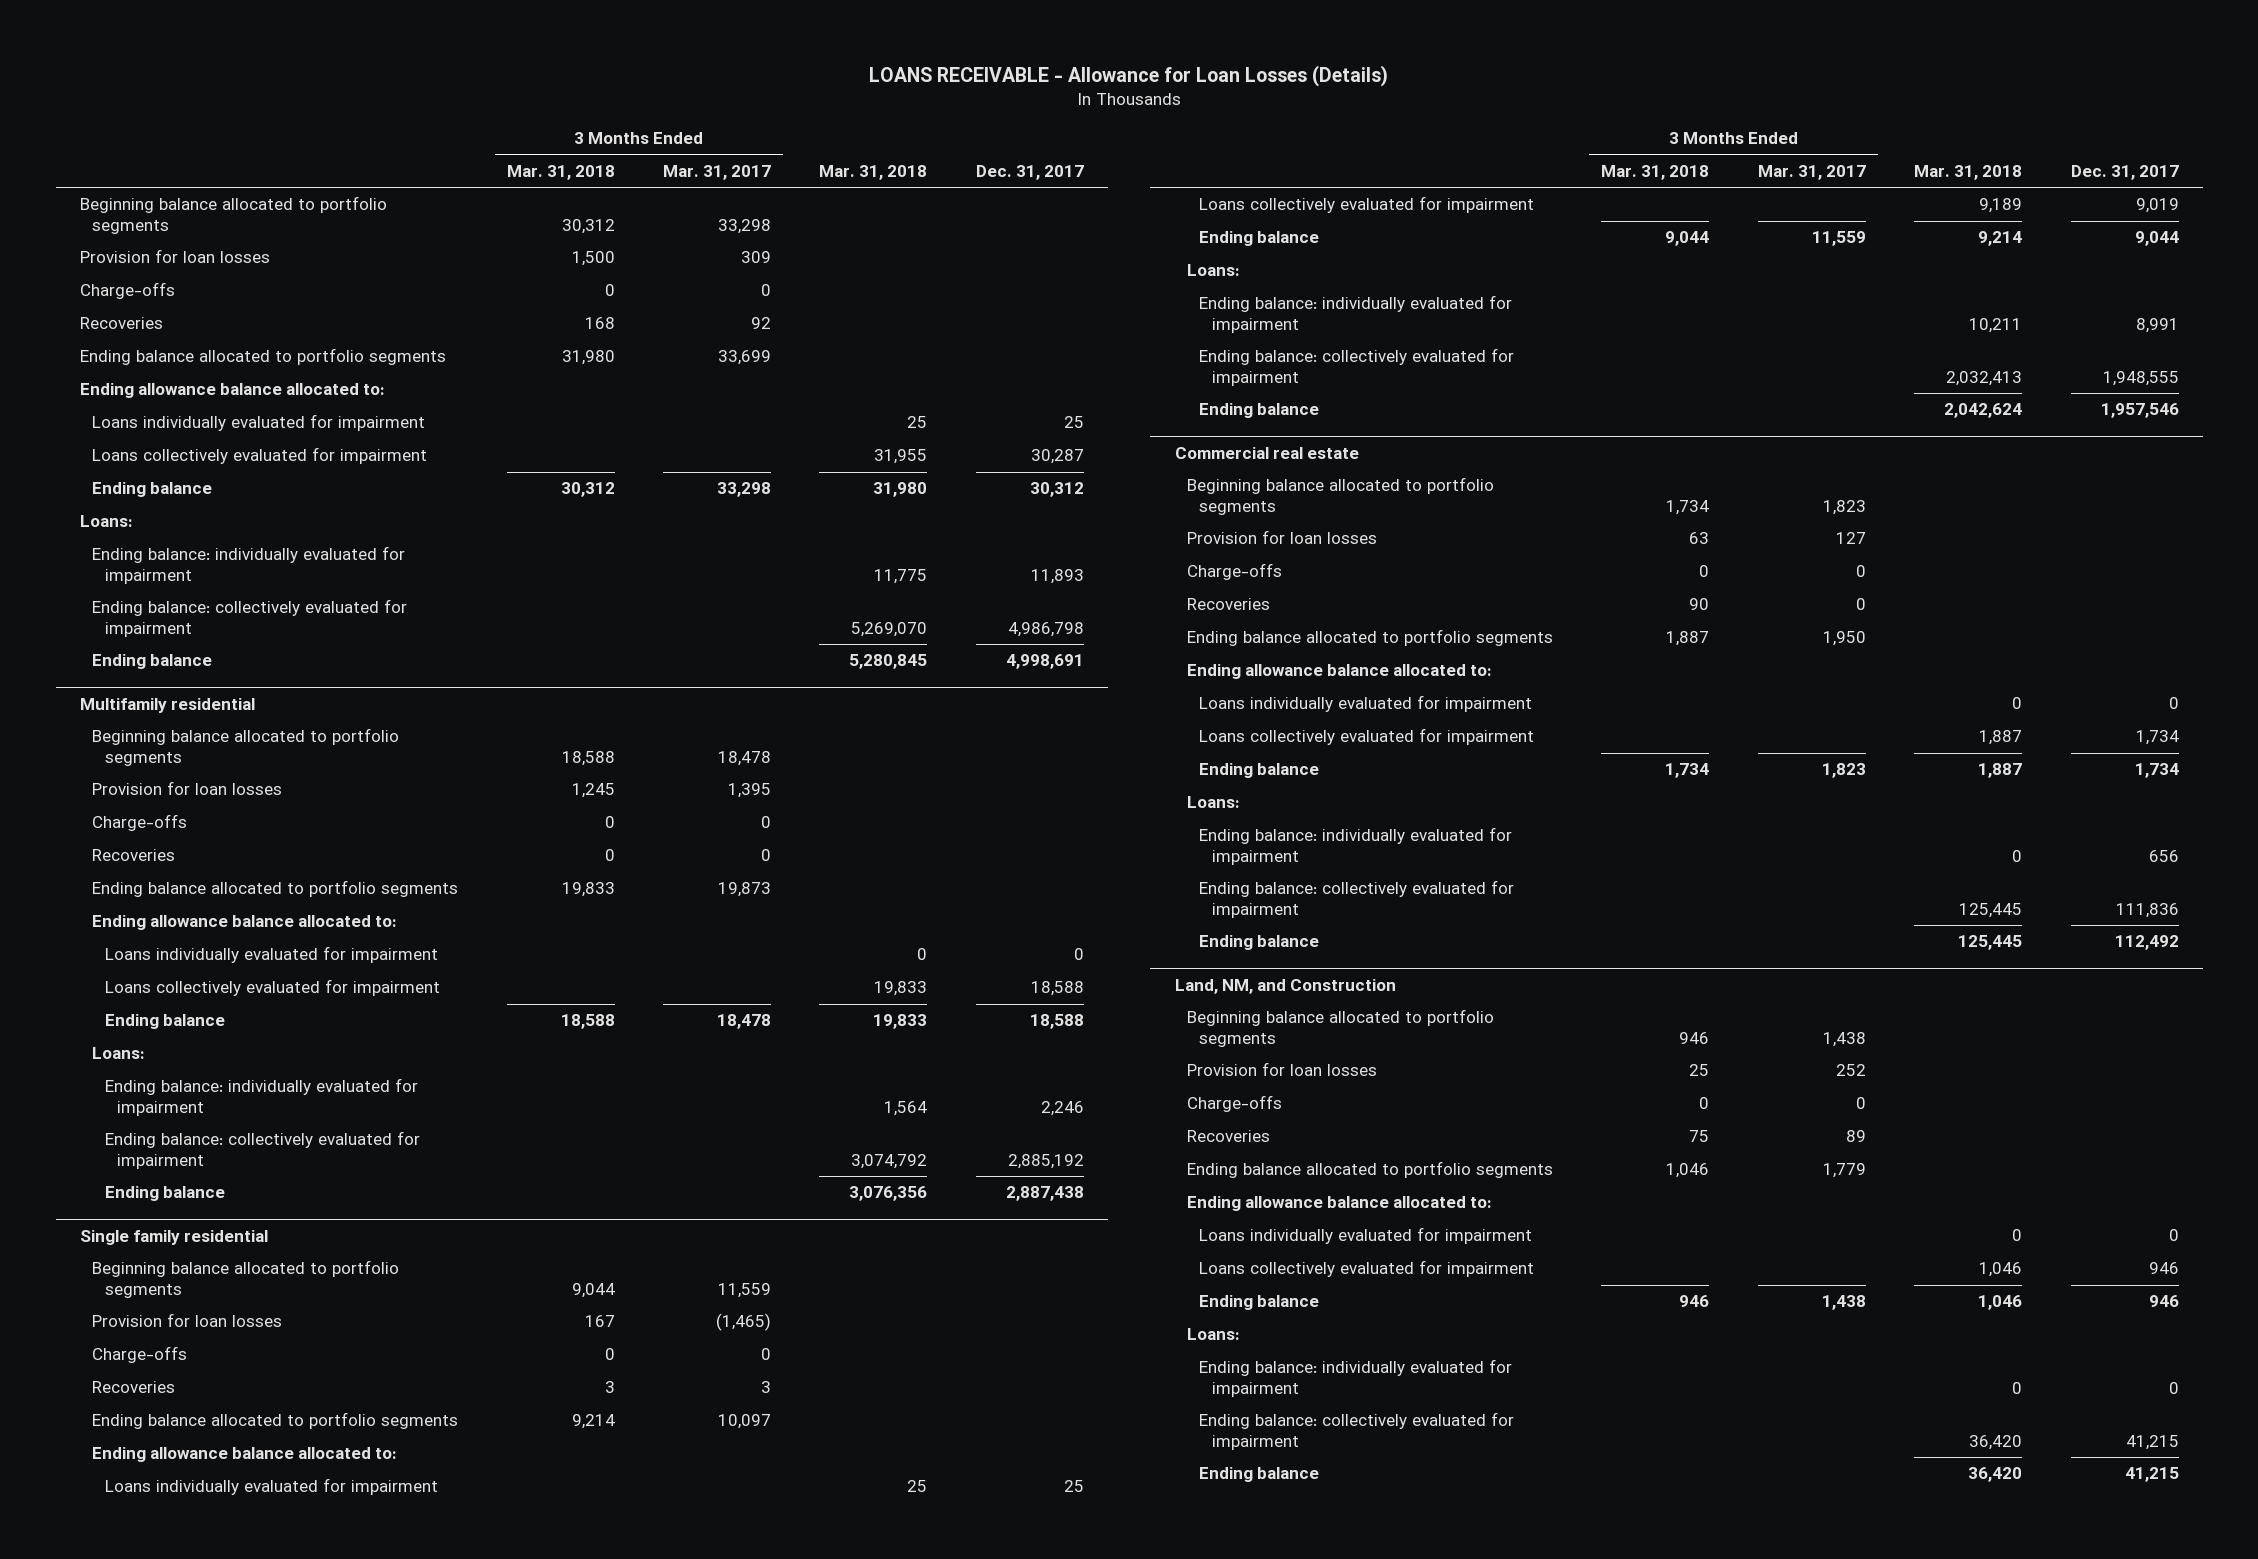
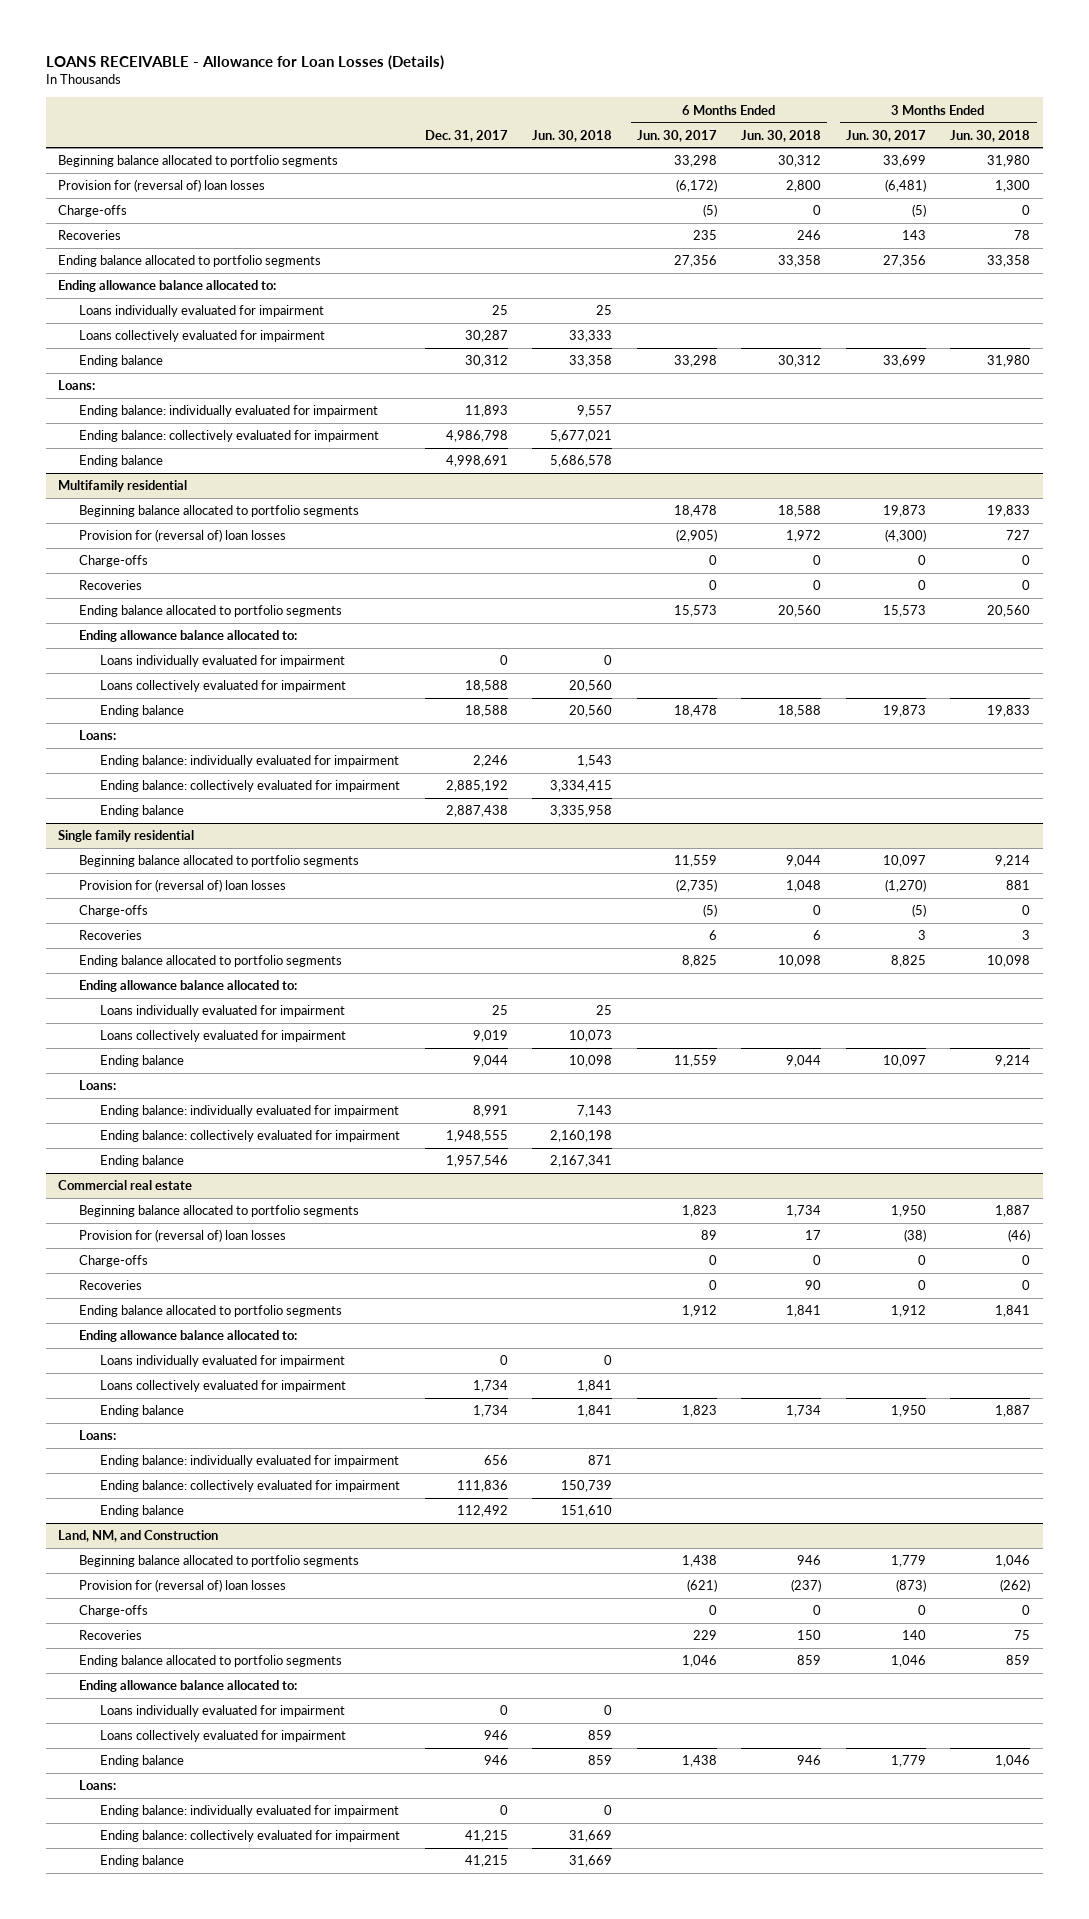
- | 3 Months Ended Mar. 31, 2018 | 3 Months Ended Mar. 31, 2017 | Mar. 31, 2018 | Dec. 31, 2017
+ | Dec. 31, 2017 | Jun. 30, 2018 | 6 Months Ended Jun. 30, 2017 | 6 Months Ended Jun. 30, 2018 | 3 Months Ended Jun. 30, 2017 | 3 Months Ended Jun. 30, 2018
- Provision for loan losses | 1,500 | 309 | |
+ Provision for (reversal of) loan losses | | | (6,172) | 2,800 | (6,481) | 1,300
@ Multifamily residential
- Provision for loan losses | 1,245 | 1,395 | |
+ Provision for (reversal of) loan losses | | | (2,905) | 1,972 | (4,300) | 727
@ Single family residential
- Provision for loan losses | 167 | (1,465) | |
+ Provision for (reversal of) loan losses | | | (2,735) | 1,048 | (1,270) | 881
@ Commercial real estate
- Provision for loan losses | 63 | 127 | |
+ Provision for (reversal of) loan losses | | | 89 | 17 | (38) | (46)
@ Land, NM, and Construction
- Provision for loan losses | 25 | 252 | |
+ Provision for (reversal of) loan losses | | | (621) | (237) | (873) | (262)

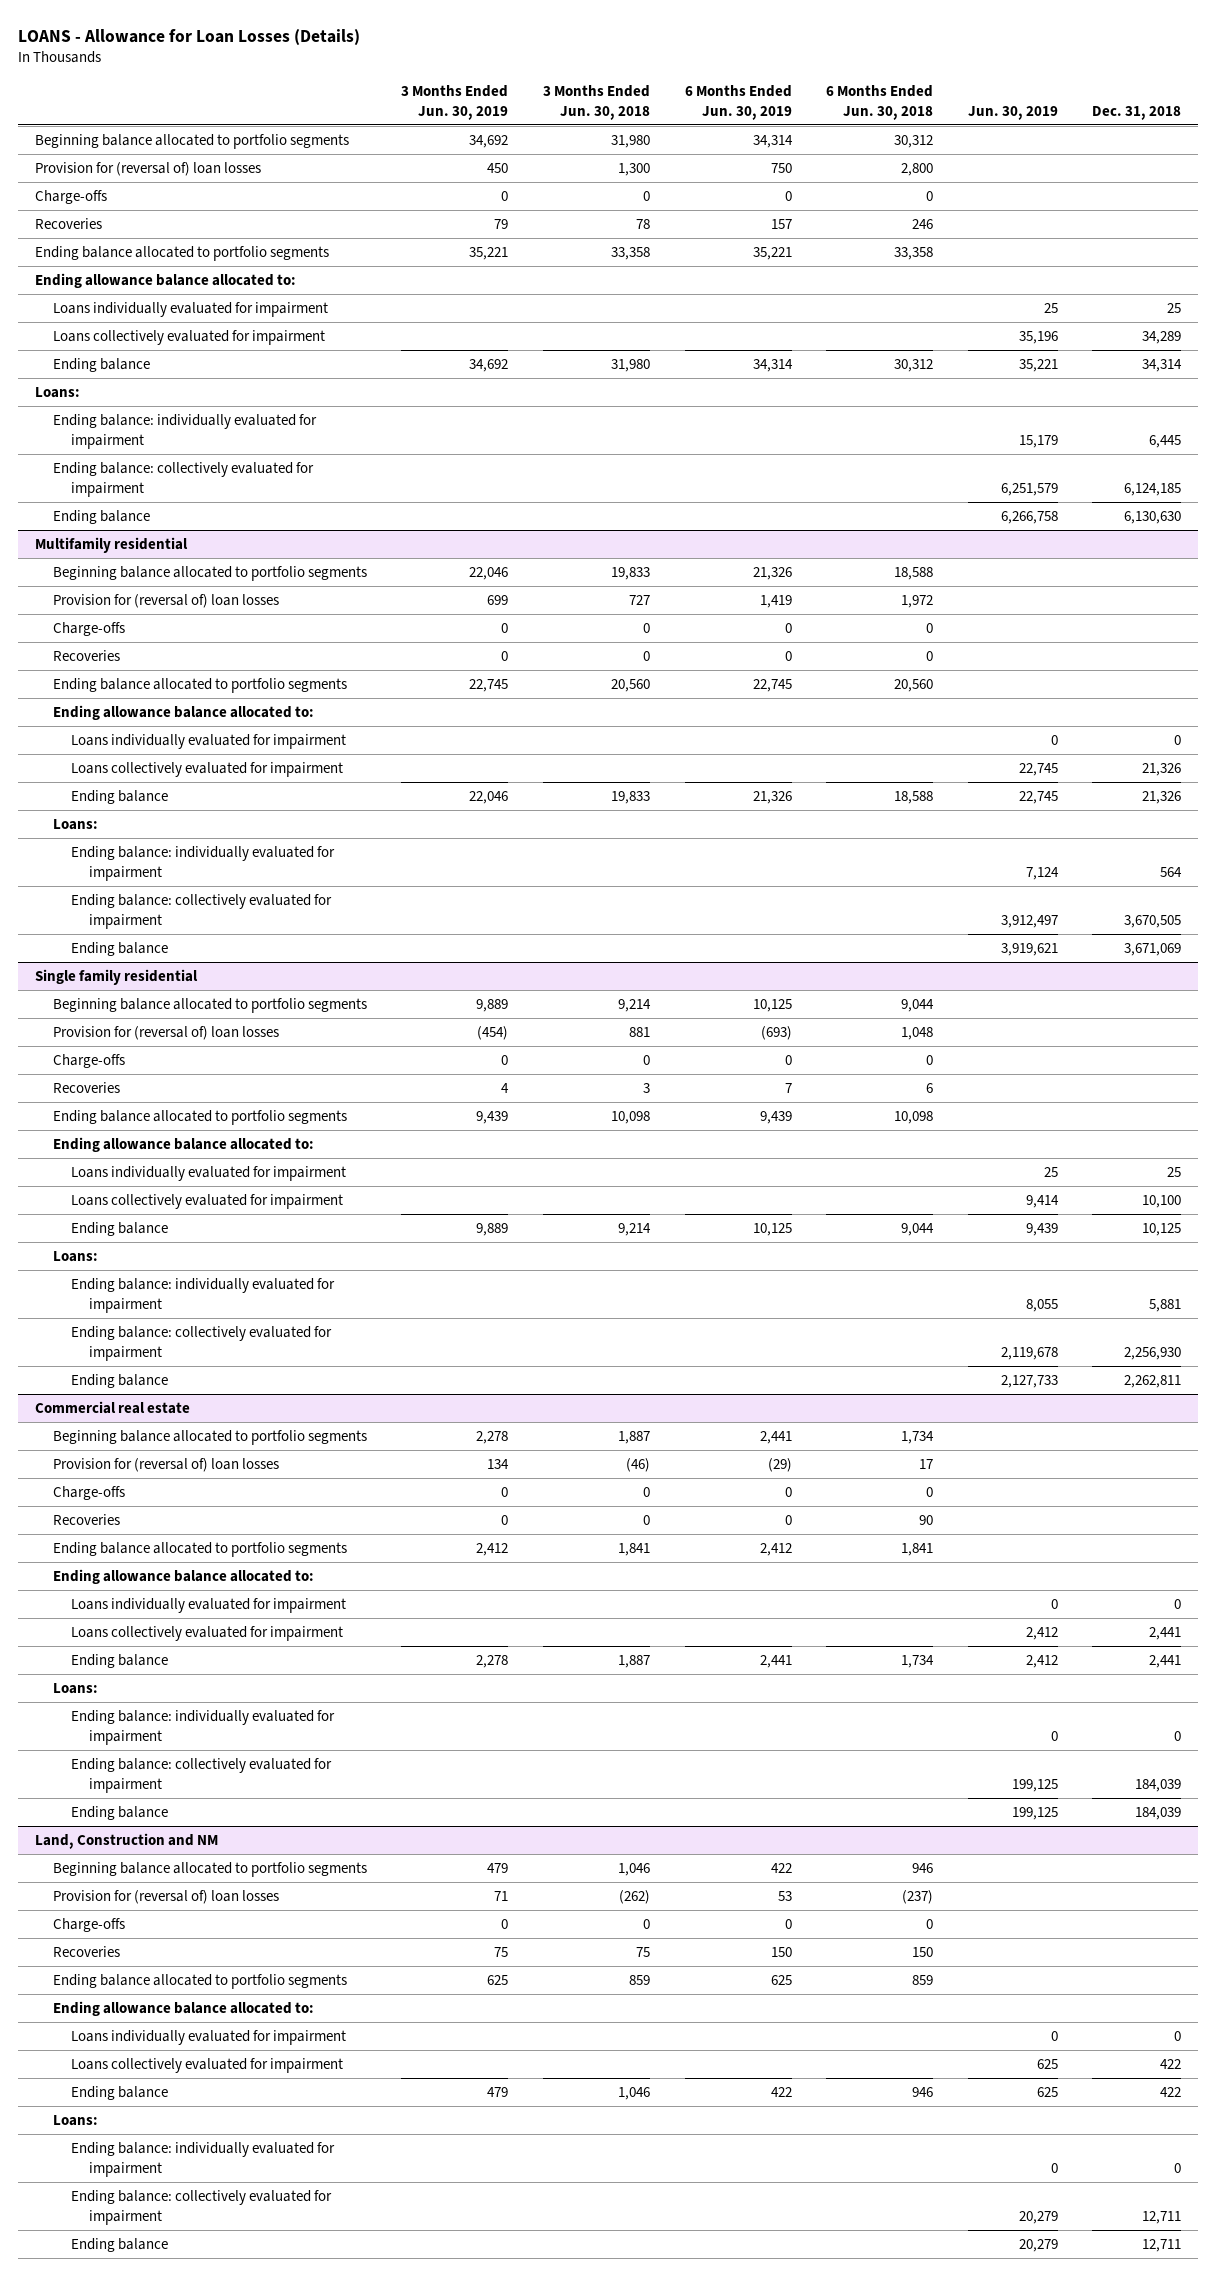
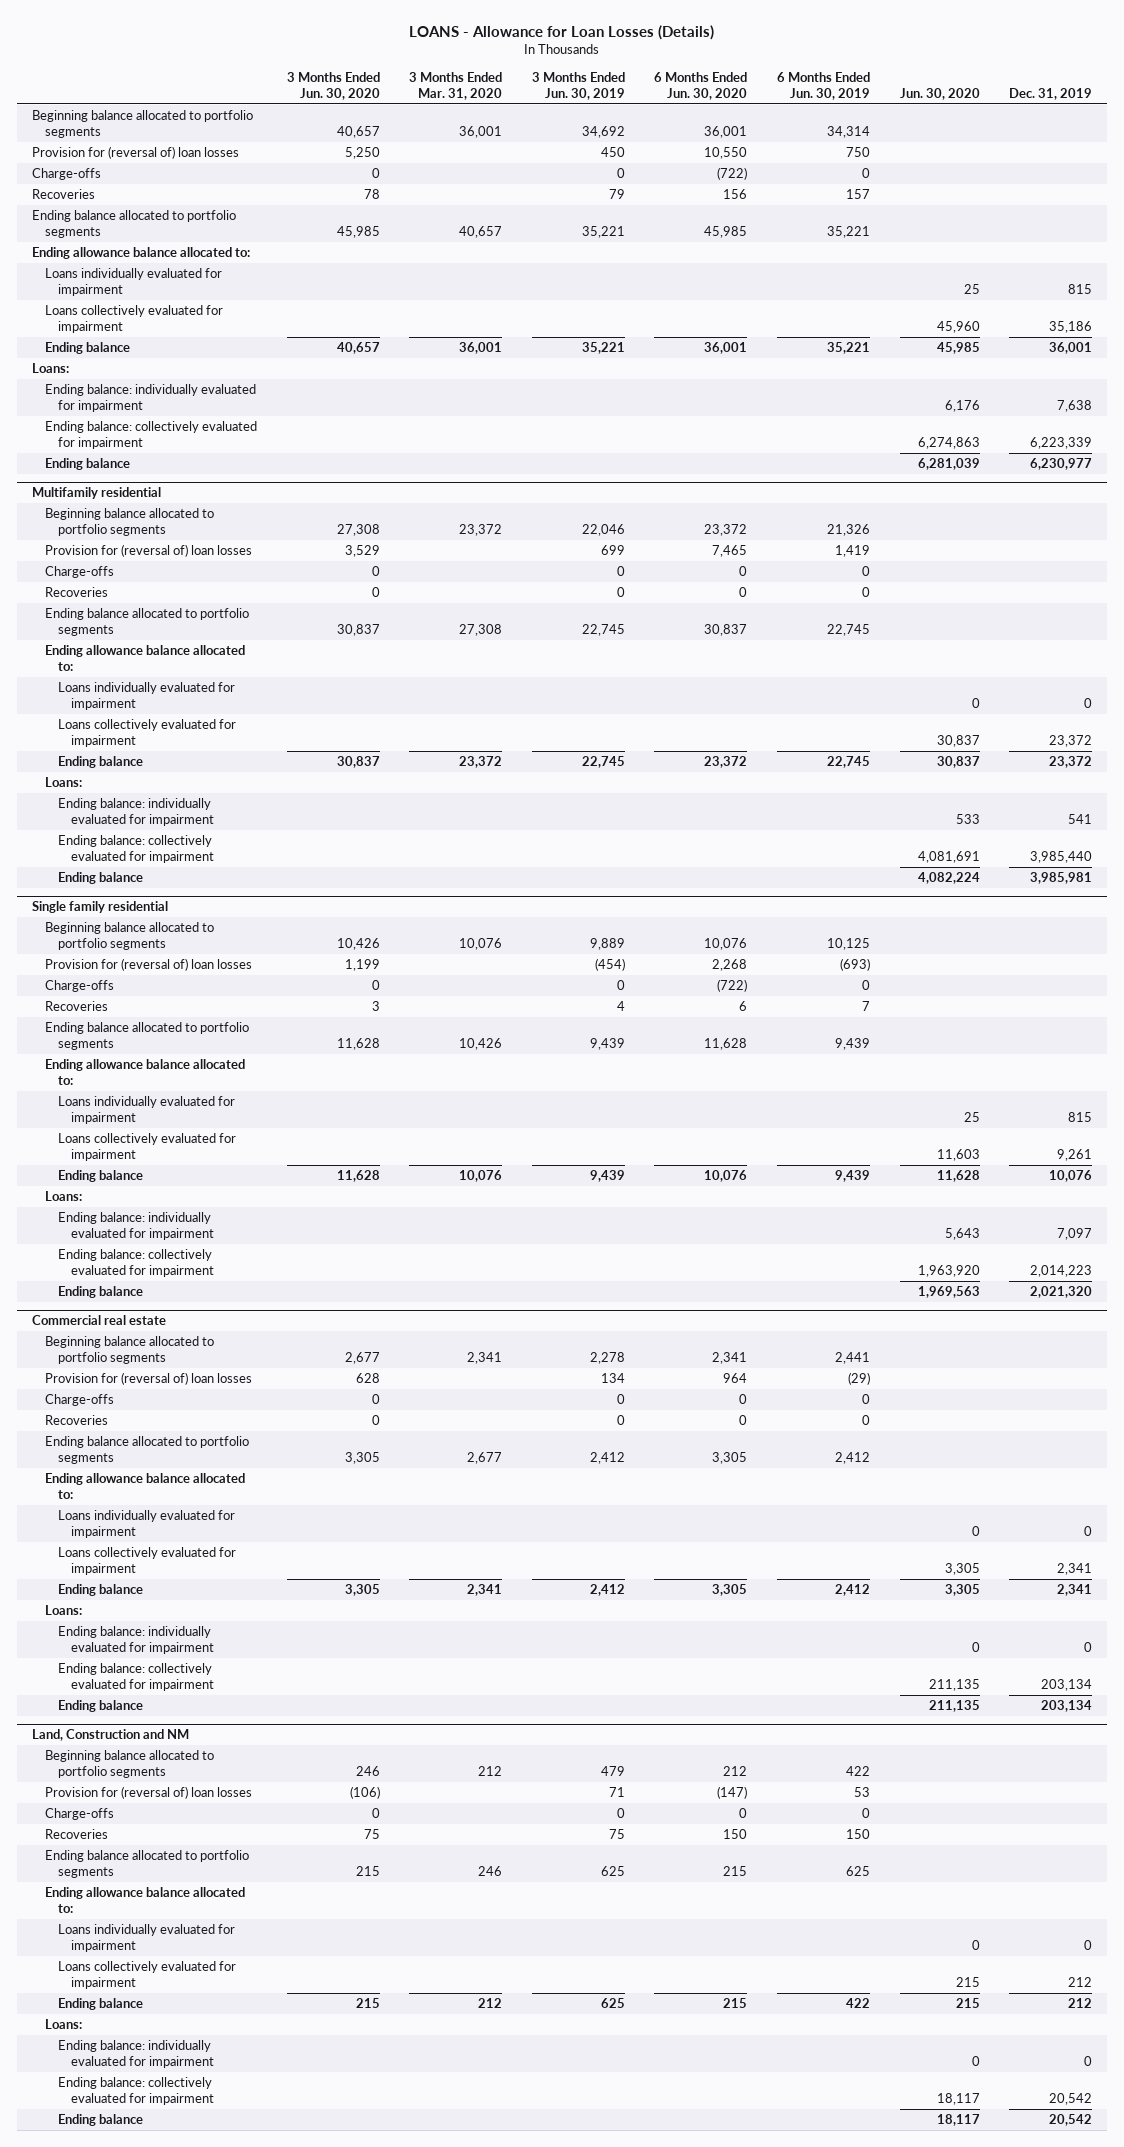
- | 3 Months Ended Jun. 30, 2019 | 3 Months Ended Jun. 30, 2018 | 6 Months Ended Jun. 30, 2019 | 6 Months Ended Jun. 30, 2018 | Jun. 30, 2019 | Dec. 31, 2018
+ | 3 Months Ended Jun. 30, 2020 | 3 Months Ended Mar. 31, 2020 | 3 Months Ended Jun. 30, 2019 | 6 Months Ended Jun. 30, 2020 | 6 Months Ended Jun. 30, 2019 | Jun. 30, 2020 | Dec. 31, 2019
- Ending balance | 34,692 | 31,980 | 34,314 | 30,312 | 35,221 | 34,314
+ Ending balance | 40,657 | 36,001 | 35,221 | 36,001 | 35,221 | 45,985 | 36,001
@ Multifamily residential
- Ending balance | 22,046 | 19,833 | 21,326 | 18,588 | 22,745 | 21,326
+ Ending balance | 30,837 | 23,372 | 22,745 | 23,372 | 22,745 | 30,837 | 23,372
@ Single family residential
- Ending balance | 9,889 | 9,214 | 10,125 | 9,044 | 9,439 | 10,125
+ Ending balance | 11,628 | 10,076 | 9,439 | 10,076 | 9,439 | 11,628 | 10,076
@ Commercial real estate
- Ending balance | 2,278 | 1,887 | 2,441 | 1,734 | 2,412 | 2,441
+ Ending balance | 3,305 | 2,341 | 2,412 | 3,305 | 2,412 | 3,305 | 2,341
@ Land, Construction and NM
- Ending balance | 479 | 1,046 | 422 | 946 | 625 | 422
+ Ending balance | 215 | 212 | 625 | 215 | 422 | 215 | 212

